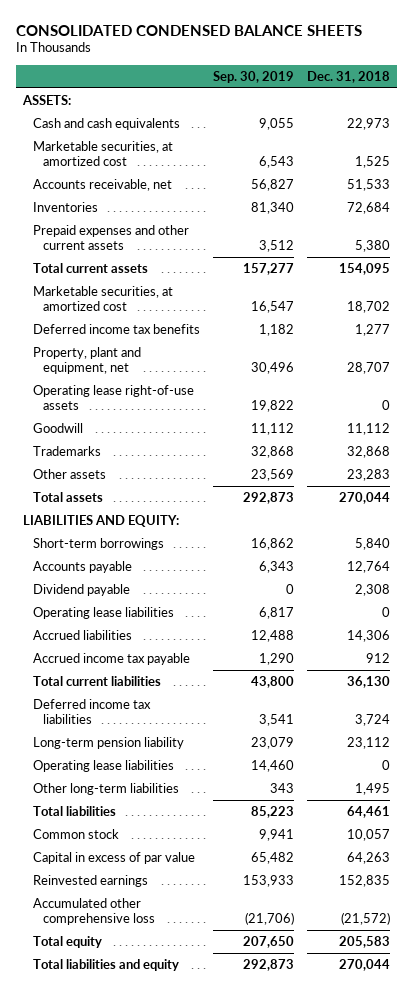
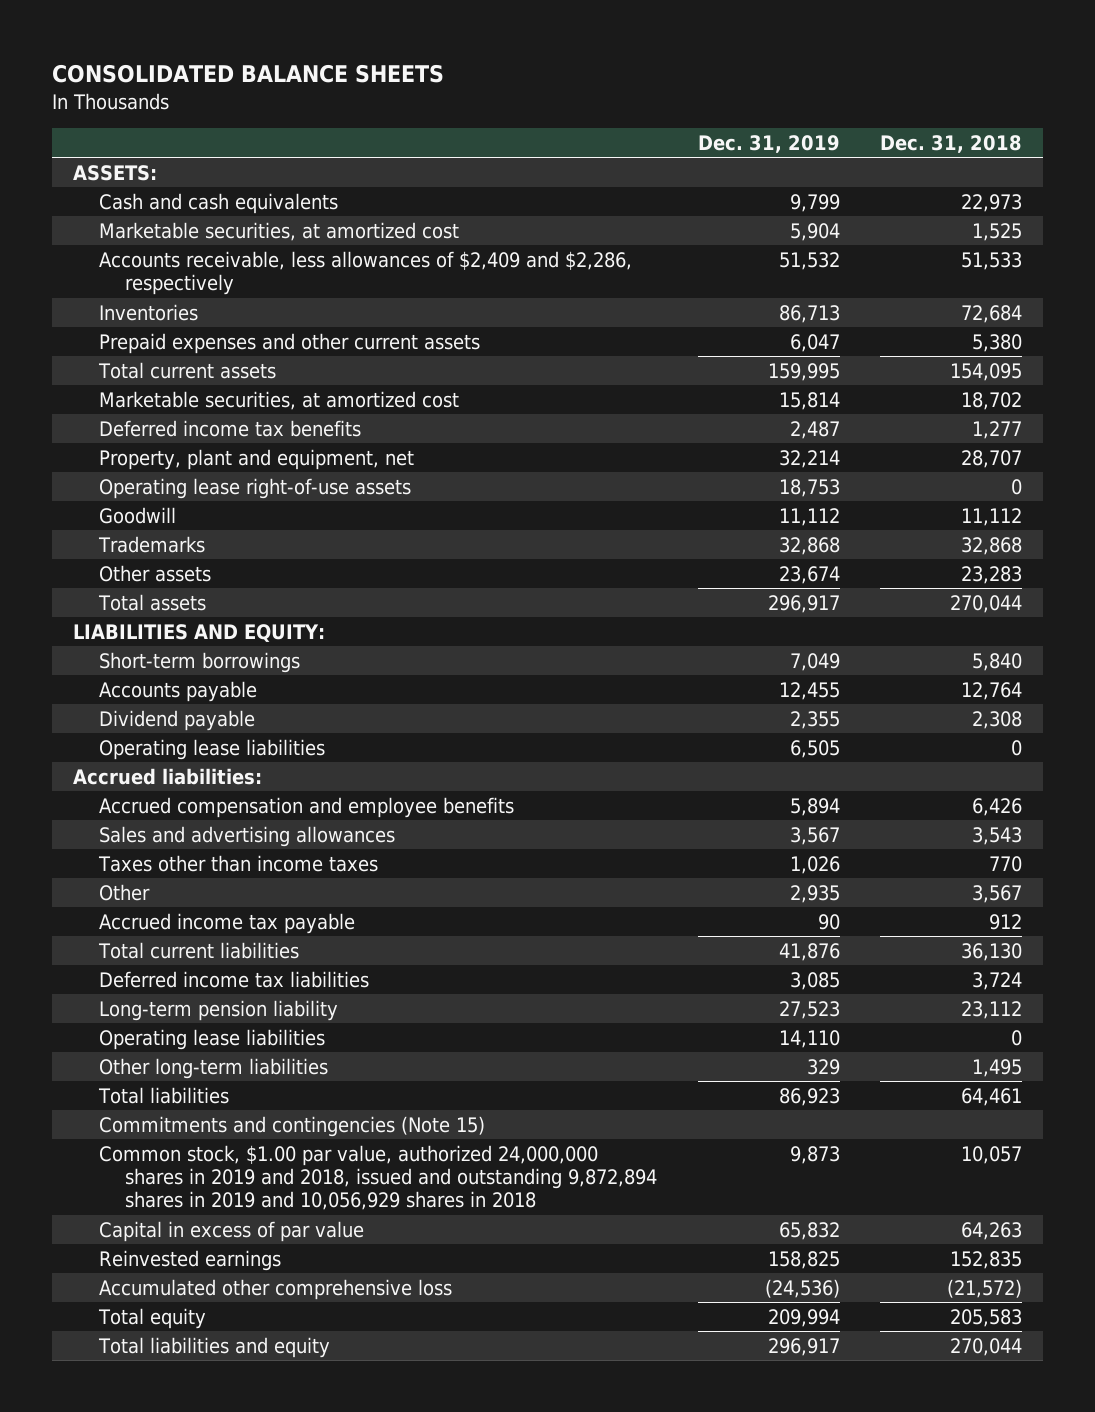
- CONSOLIDATED CONDENSED BALANCE SHEETS
+ CONSOLIDATED BALANCE SHEETS
- | Sep. 30, 2019 | Dec. 31, 2018
+ | Dec. 31, 2019 | Dec. 31, 2018
- Accounts receivable, net | 56,827 | 51,533
+ Accounts receivable, less allowances of $2,409 and $2,286, respectively | 51,532 | 51,533
- Accrued liabilities | 12,488 | 14,306
+ Accrued liabilities:
+ Accrued compensation and employee benefits | 5,894 | 6,426
+ Sales and advertising allowances | 3,567 | 3,543
+ Taxes other than income taxes | 1,026 | 770
+ Other | 2,935 | 3,567
- Common stock | 9,941 | 10,057
+ Commitments and contingencies (Note 15)
+ Common stock, $1.00 par value, authorized 24,000,000 shares in 2019 and 2018, issued and outstanding 9,872,894 shares in 2019 and 10,056,929 shares in 2018 | 9,873 | 10,057

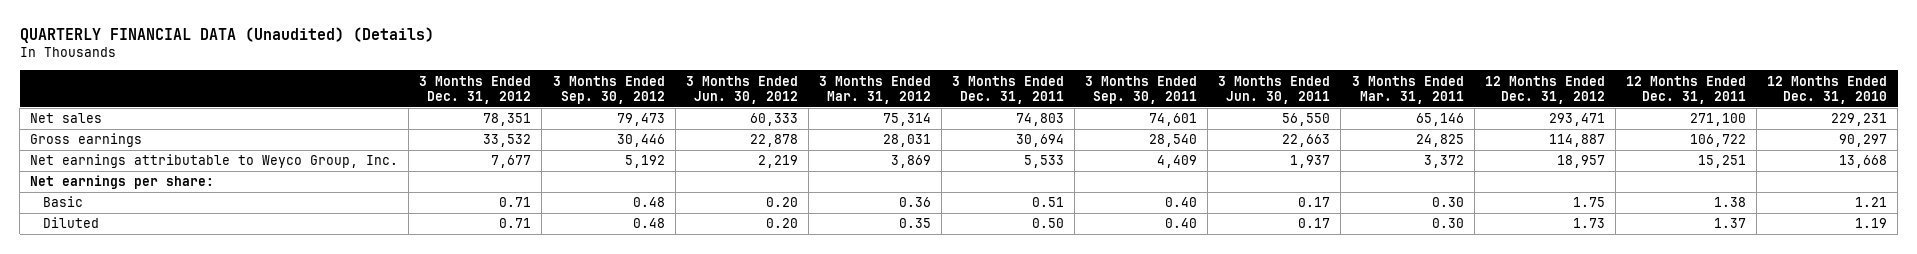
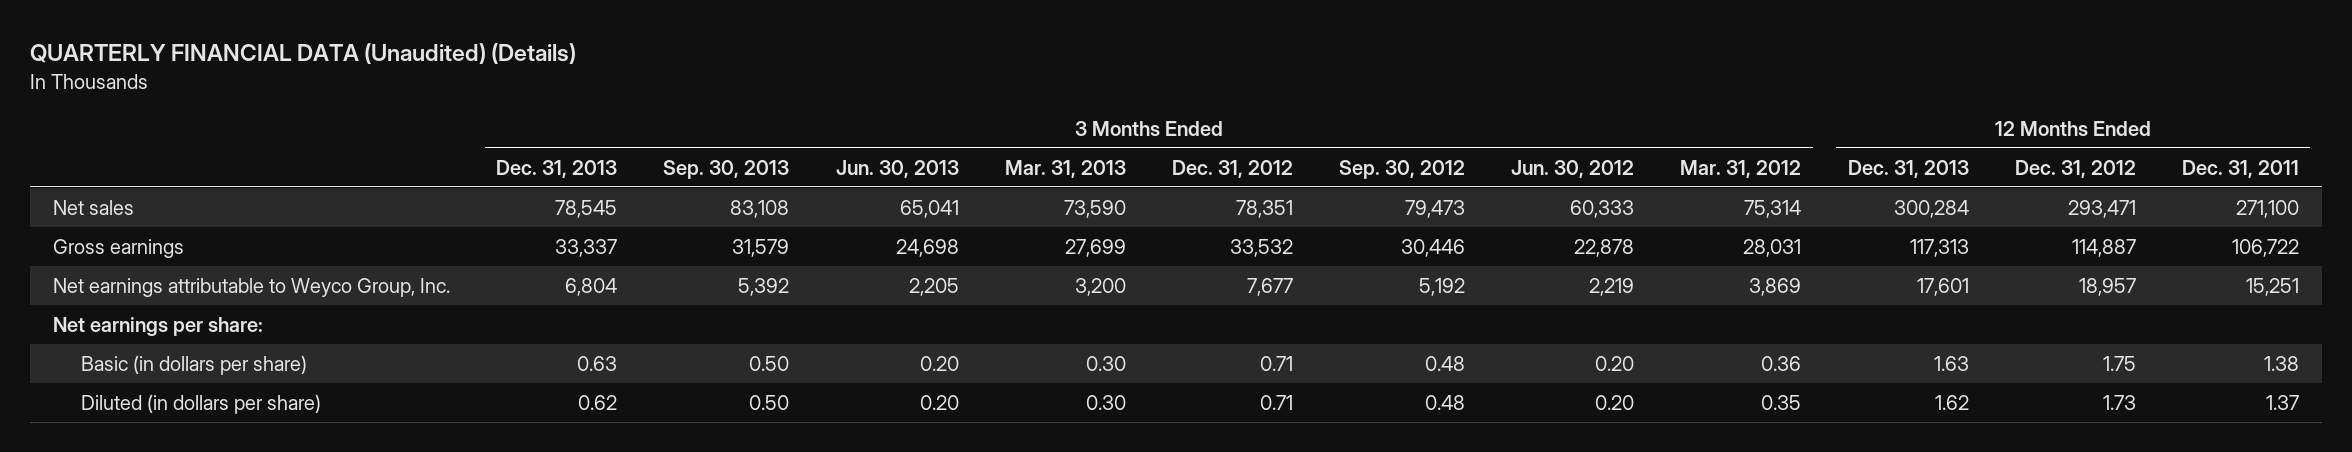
- | 3 Months Ended Dec. 31, 2012 | 3 Months Ended Sep. 30, 2012 | 3 Months Ended Jun. 30, 2012 | 3 Months Ended Mar. 31, 2012 | 3 Months Ended Dec. 31, 2011 | 3 Months Ended Sep. 30, 2011 | 3 Months Ended Jun. 30, 2011 | 3 Months Ended Mar. 31, 2011 | 12 Months Ended Dec. 31, 2012 | 12 Months Ended Dec. 31, 2011 | 12 Months Ended Dec. 31, 2010
+ | 3 Months Ended Dec. 31, 2013 | 3 Months Ended Sep. 30, 2013 | 3 Months Ended Jun. 30, 2013 | 3 Months Ended Mar. 31, 2013 | 3 Months Ended Dec. 31, 2012 | 3 Months Ended Sep. 30, 2012 | 3 Months Ended Jun. 30, 2012 | 3 Months Ended Mar. 31, 2012 | 12 Months Ended Dec. 31, 2013 | 12 Months Ended Dec. 31, 2012 | 12 Months Ended Dec. 31, 2011
- Basic | 0.71 | 0.48 | 0.20 | 0.36 | 0.51 | 0.40 | 0.17 | 0.30 | 1.75 | 1.38 | 1.21
- Diluted | 0.71 | 0.48 | 0.20 | 0.35 | 0.50 | 0.40 | 0.17 | 0.30 | 1.73 | 1.37 | 1.19
+ Basic (in dollars per share) | 0.63 | 0.50 | 0.20 | 0.30 | 0.71 | 0.48 | 0.20 | 0.36 | 1.63 | 1.75 | 1.38
+ Diluted (in dollars per share) | 0.62 | 0.50 | 0.20 | 0.30 | 0.71 | 0.48 | 0.20 | 0.35 | 1.62 | 1.73 | 1.37

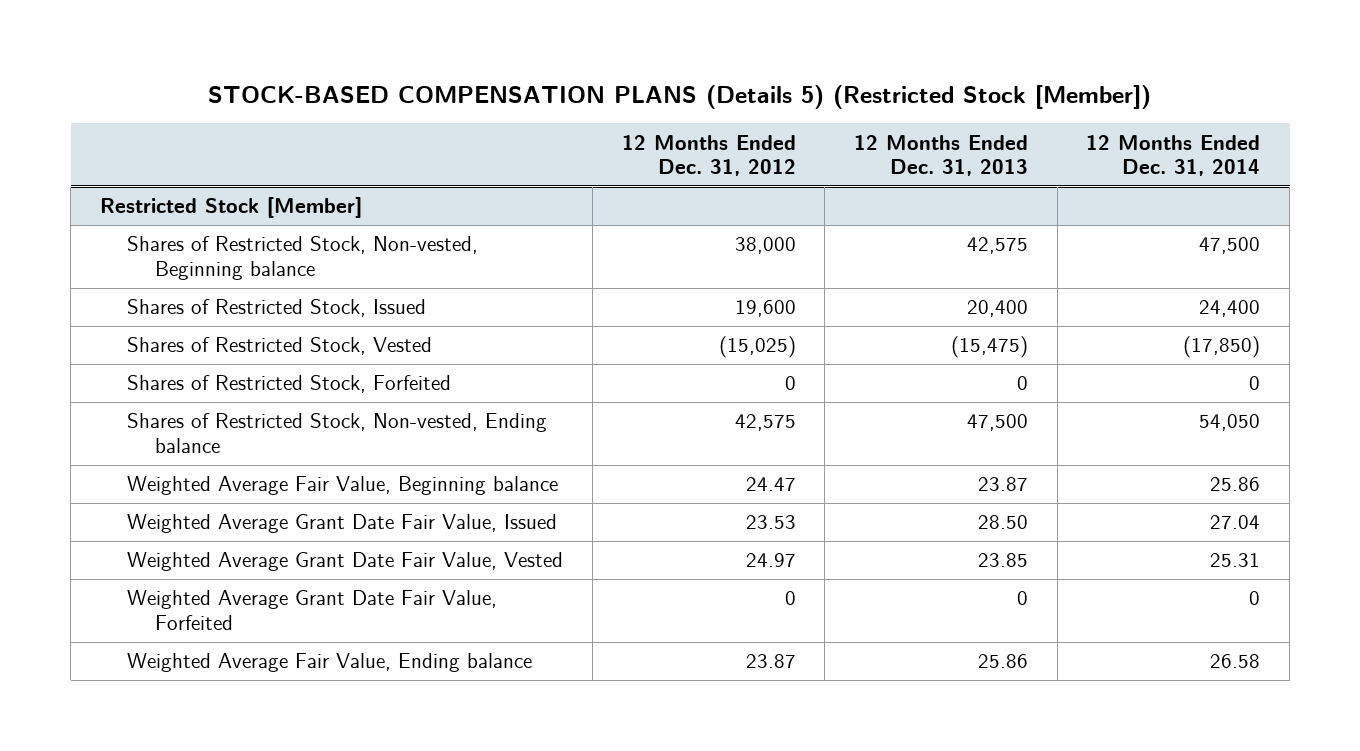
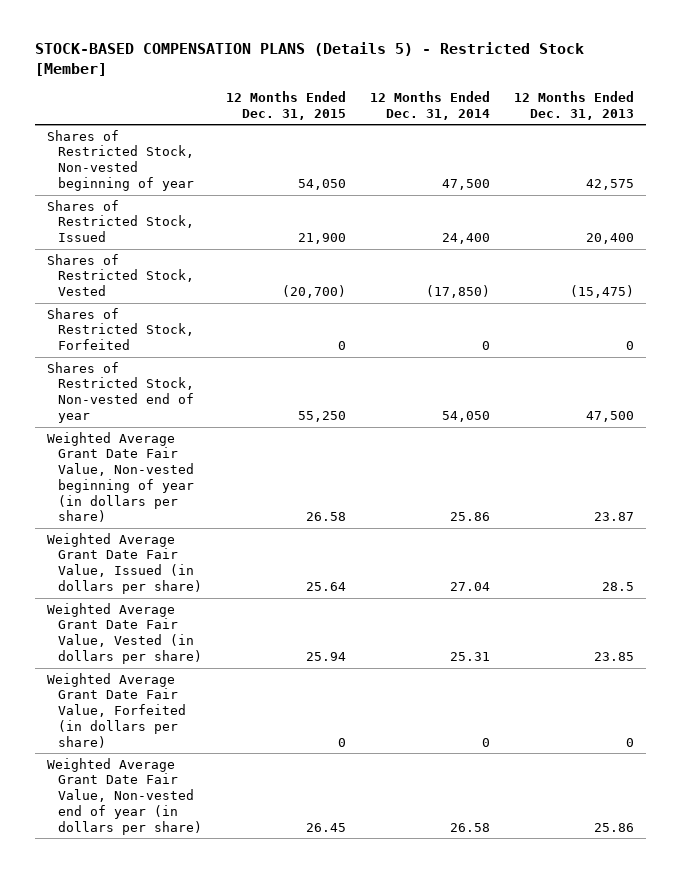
- STOCK-BASED COMPENSATION PLANS (Details 5) (Restricted Stock [Member])
+ STOCK-BASED COMPENSATION PLANS (Details 5) - Restricted Stock [Member]
- | 12 Months Ended Dec. 31, 2012 | 12 Months Ended Dec. 31, 2013 | 12 Months Ended Dec. 31, 2014
+ | 12 Months Ended Dec. 31, 2015 | 12 Months Ended Dec. 31, 2014 | 12 Months Ended Dec. 31, 2013
- Restricted Stock [Member]
- Shares of Restricted Stock, Non-vested, Beginning balance | 38,000 | 42,575 | 47,500
+ Shares of Restricted Stock, Non-vested beginning of year | 54,050 | 47,500 | 42,575
- Shares of Restricted Stock, Non-vested, Ending balance | 42,575 | 47,500 | 54,050
- Weighted Average Fair Value, Beginning balance | 24.47 | 23.87 | 25.86
- Weighted Average Grant Date Fair Value, Issued | 23.53 | 28.50 | 27.04
- Weighted Average Grant Date Fair Value, Vested | 24.97 | 23.85 | 25.31
- Weighted Average Grant Date Fair Value, Forfeited | 0 | 0 | 0
- Weighted Average Fair Value, Ending balance | 23.87 | 25.86 | 26.58
+ Shares of Restricted Stock, Non-vested end of year | 55,250 | 54,050 | 47,500
+ Weighted Average Grant Date Fair Value, Non-vested beginning of year (in dollars per share) | 26.58 | 25.86 | 23.87
+ Weighted Average Grant Date Fair Value, Issued (in dollars per share) | 25.64 | 27.04 | 28.5
+ Weighted Average Grant Date Fair Value, Vested (in dollars per share) | 25.94 | 25.31 | 23.85
+ Weighted Average Grant Date Fair Value, Forfeited (in dollars per share) | 0 | 0 | 0
+ Weighted Average Grant Date Fair Value, Non-vested end of year (in dollars per share) | 26.45 | 26.58 | 25.86

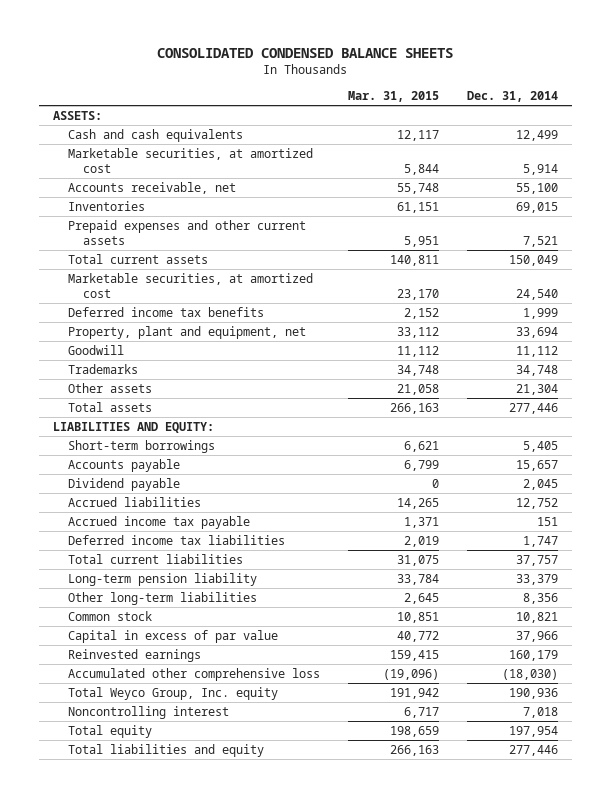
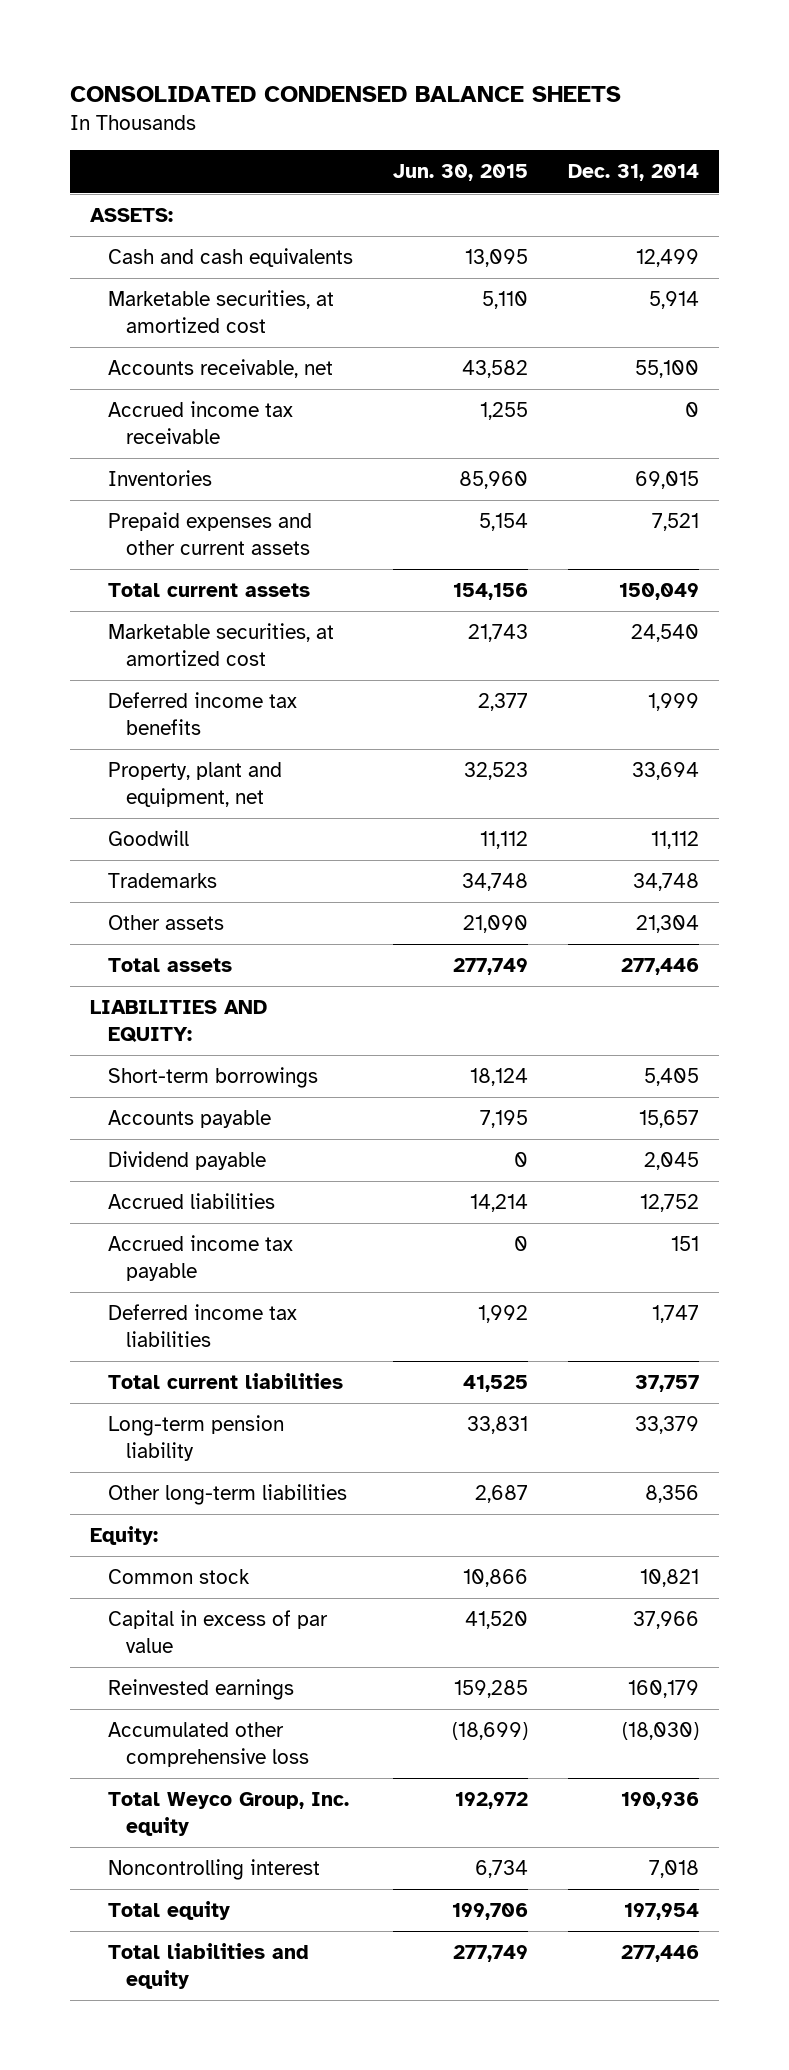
- | Mar. 31, 2015 | Dec. 31, 2014
+ | Jun. 30, 2015 | Dec. 31, 2014
+ Accrued income tax receivable | 1,255 | 0
+ Equity:

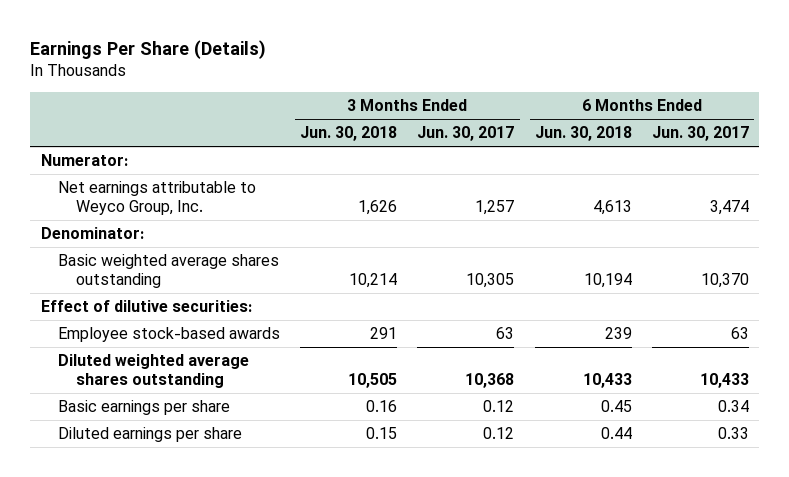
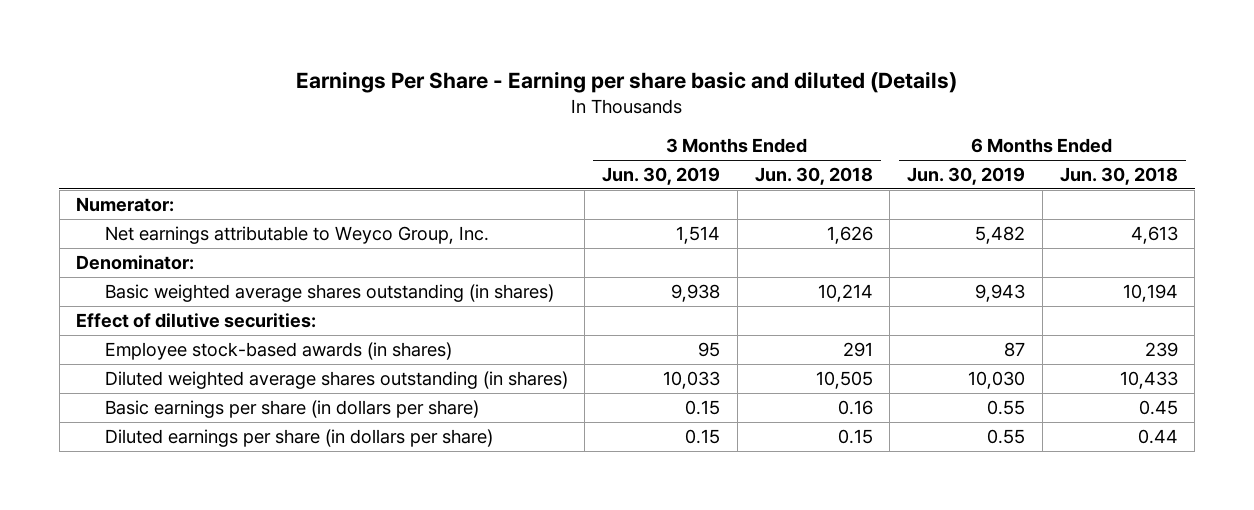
- Earnings Per Share (Details)
+ Earnings Per Share - Earning per share basic and diluted (Details)
- | 3 Months Ended Jun. 30, 2018 | 3 Months Ended Jun. 30, 2017 | 6 Months Ended Jun. 30, 2018 | 6 Months Ended Jun. 30, 2017
+ | 3 Months Ended Jun. 30, 2019 | 3 Months Ended Jun. 30, 2018 | 6 Months Ended Jun. 30, 2019 | 6 Months Ended Jun. 30, 2018
- Basic weighted average shares outstanding | 10,214 | 10,305 | 10,194 | 10,370
+ Basic weighted average shares outstanding (in shares) | 9,938 | 10,214 | 9,943 | 10,194
- Employee stock-based awards | 291 | 63 | 239 | 63
- Diluted weighted average shares outstanding | 10,505 | 10,368 | 10,433 | 10,433
- Basic earnings per share | 0.16 | 0.12 | 0.45 | 0.34
- Diluted earnings per share | 0.15 | 0.12 | 0.44 | 0.33
+ Employee stock-based awards (in shares) | 95 | 291 | 87 | 239
+ Diluted weighted average shares outstanding (in shares) | 10,033 | 10,505 | 10,030 | 10,433
+ Basic earnings per share (in dollars per share) | 0.15 | 0.16 | 0.55 | 0.45
+ Diluted earnings per share (in dollars per share) | 0.15 | 0.15 | 0.55 | 0.44

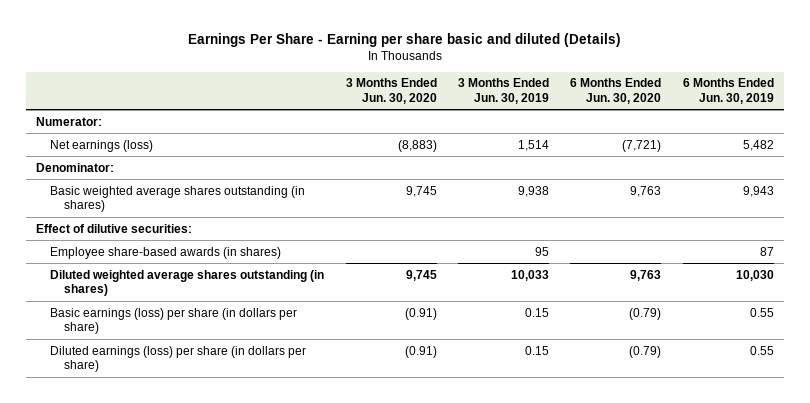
- | 3 Months Ended Jun. 30, 2019 | 3 Months Ended Jun. 30, 2018 | 6 Months Ended Jun. 30, 2019 | 6 Months Ended Jun. 30, 2018
+ | 3 Months Ended Jun. 30, 2020 | 3 Months Ended Jun. 30, 2019 | 6 Months Ended Jun. 30, 2020 | 6 Months Ended Jun. 30, 2019
- Net earnings attributable to Weyco Group, Inc. | 1,514 | 1,626 | 5,482 | 4,613
+ Net earnings (loss) | (8,883) | 1,514 | (7,721) | 5,482
- Employee stock-based awards (in shares) | 95 | 291 | 87 | 239
+ Employee share-based awards (in shares) | | 95 | | 87
- Basic earnings per share (in dollars per share) | 0.15 | 0.16 | 0.55 | 0.45
- Diluted earnings per share (in dollars per share) | 0.15 | 0.15 | 0.55 | 0.44
+ Basic earnings (loss) per share (in dollars per share) | (0.91) | 0.15 | (0.79) | 0.55
+ Diluted earnings (loss) per share (in dollars per share) | (0.91) | 0.15 | (0.79) | 0.55

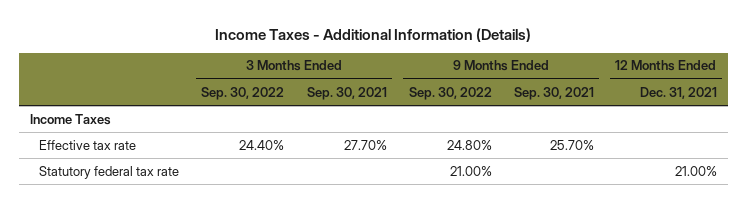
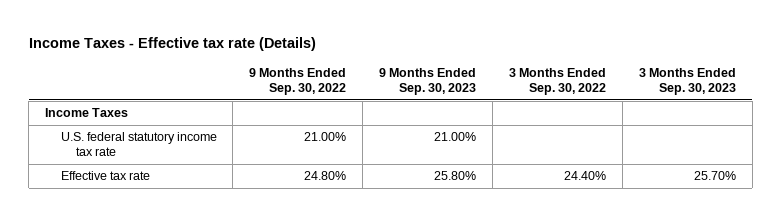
- Income Taxes - Additional Information (Details)
+ Income Taxes - Effective tax rate (Details)
- | 3 Months Ended Sep. 30, 2022 | 3 Months Ended Sep. 30, 2021 | 9 Months Ended Sep. 30, 2022 | 9 Months Ended Sep. 30, 2021 | 12 Months Ended Dec. 31, 2021
+ | 9 Months Ended Sep. 30, 2022 | 9 Months Ended Sep. 30, 2023 | 3 Months Ended Sep. 30, 2022 | 3 Months Ended Sep. 30, 2023
+ U.S. federal statutory income tax rate | 21.00% | 21.00% | |
- Statutory federal tax rate | | | 21.00% | | 21.00%

